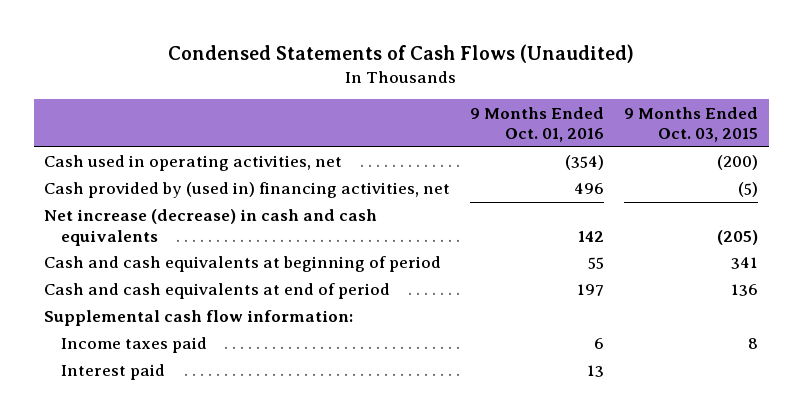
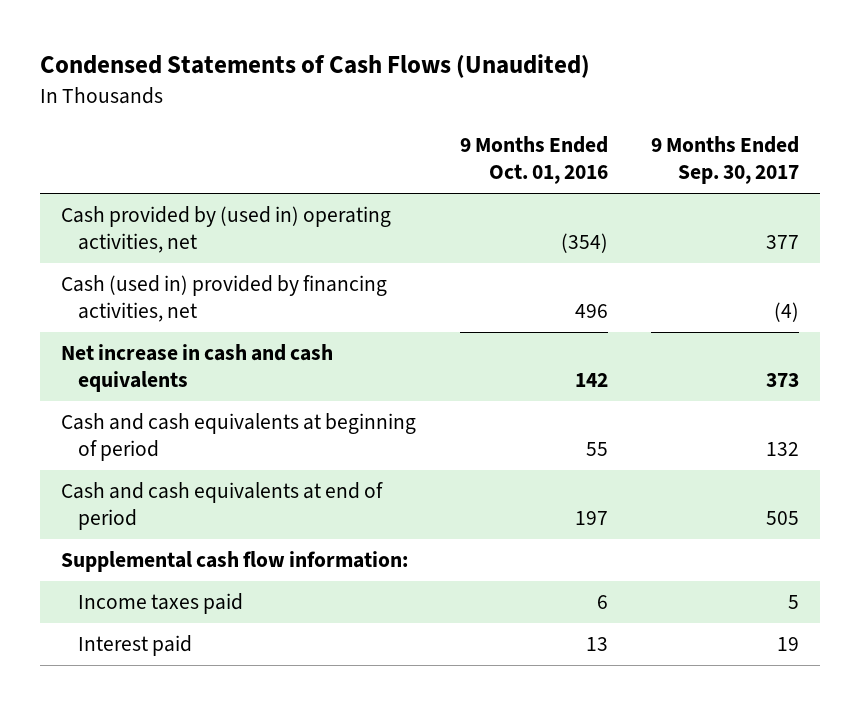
- | 9 Months Ended Oct. 01, 2016 | 9 Months Ended Oct. 03, 2015
+ | 9 Months Ended Oct. 01, 2016 | 9 Months Ended Sep. 30, 2017
- Cash used in operating activities, net | (354) | (200)
- Cash provided by (used in) financing activities, net | 496 | (5)
- Net increase (decrease) in cash and cash equivalents | 142 | (205)
+ Cash provided by (used in) operating activities, net | (354) | 377
+ Cash (used in) provided by financing activities, net | 496 | (4)
+ Net increase in cash and cash equivalents | 142 | 373

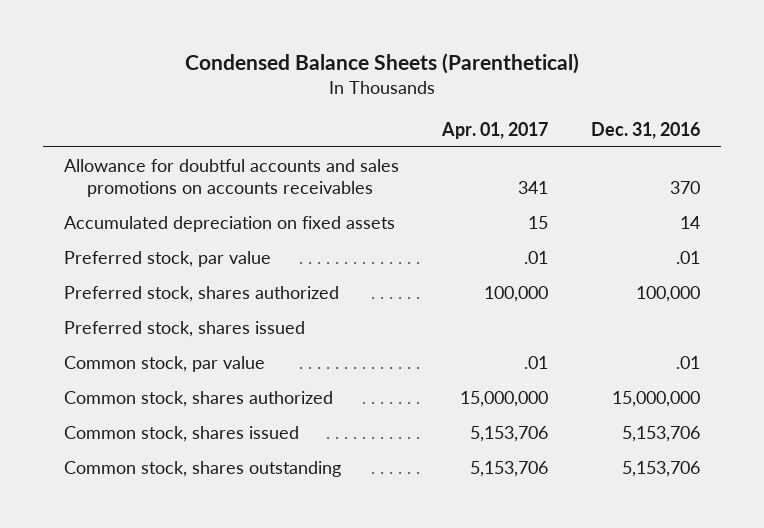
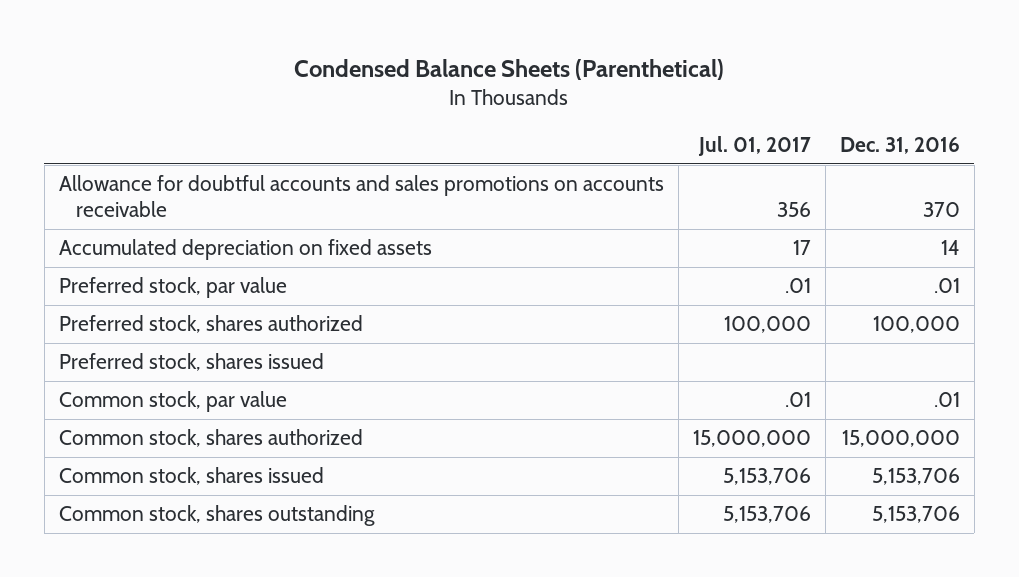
- | Apr. 01, 2017 | Dec. 31, 2016
+ | Jul. 01, 2017 | Dec. 31, 2016
- Allowance for doubtful accounts and sales promotions on accounts receivables | 341 | 370
+ Allowance for doubtful accounts and sales promotions on accounts receivable | 356 | 370

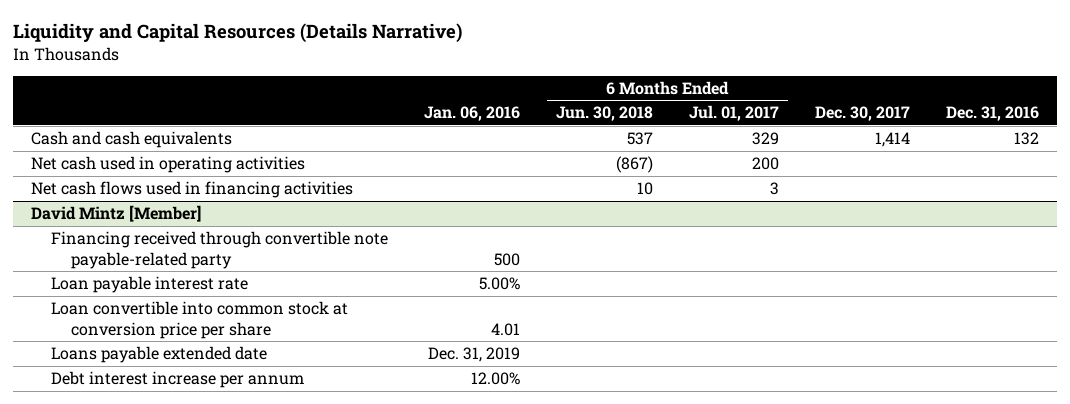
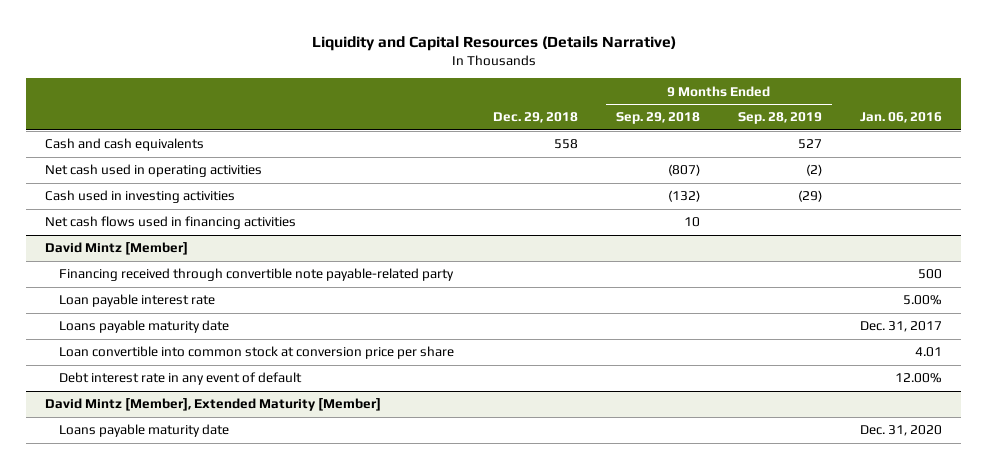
- | Jan. 06, 2016 | 6 Months Ended Jun. 30, 2018 | 6 Months Ended Jul. 01, 2017 | Dec. 30, 2017 | Dec. 31, 2016
+ | Dec. 29, 2018 | 9 Months Ended Sep. 29, 2018 | 9 Months Ended Sep. 28, 2019 | Jan. 06, 2016
+ Cash used in investing activities | | (132) | (29) |
@ David Mintz [Member]
+ Loans payable maturity date | | | | Dec. 31, 2017
- Loans payable extended date | Dec. 31, 2019 | | | |
- Debt interest increase per annum | 12.00% | | | |
+ Debt interest rate in any event of default | | | | 12.00%
+ David Mintz [Member], Extended Maturity [Member]
+ Loans payable maturity date | | | | Dec. 31, 2020

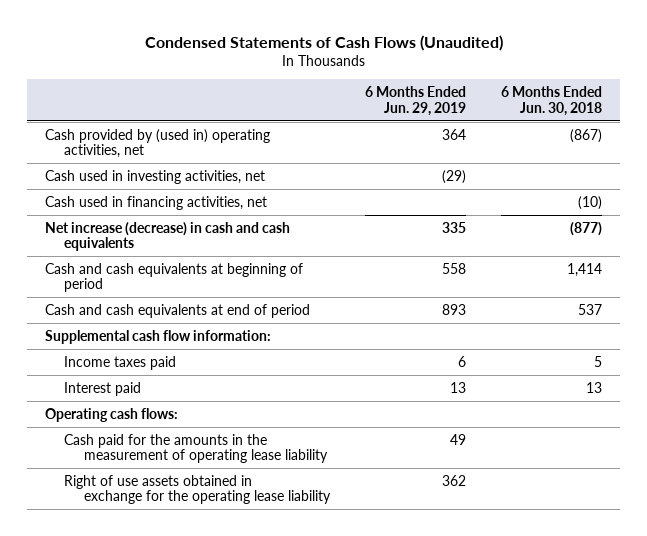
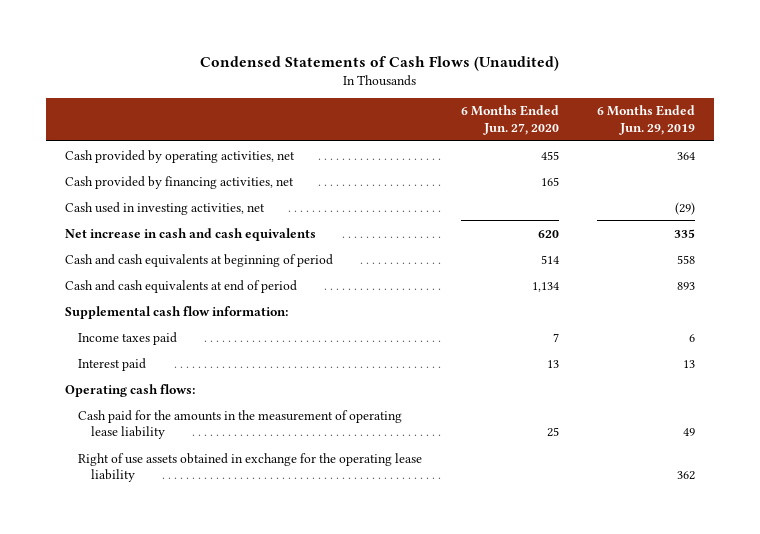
- | 6 Months Ended Jun. 29, 2019 | 6 Months Ended Jun. 30, 2018
+ | 6 Months Ended Jun. 27, 2020 | 6 Months Ended Jun. 29, 2019
- Cash provided by (used in) operating activities, net | 364 | (867)
+ Cash provided by operating activities, net | 455 | 364
+ Cash provided by financing activities, net | 165 |
- Cash used in financing activities, net | | (10)
- Net increase (decrease) in cash and cash equivalents | 335 | (877)
+ Net increase in cash and cash equivalents | 620 | 335

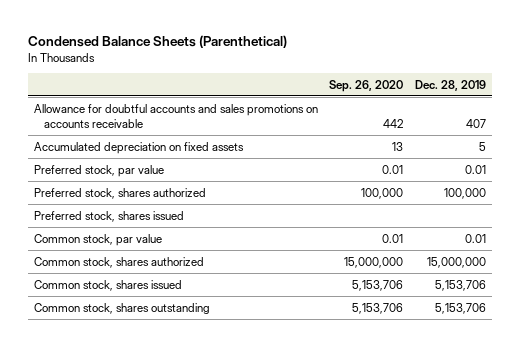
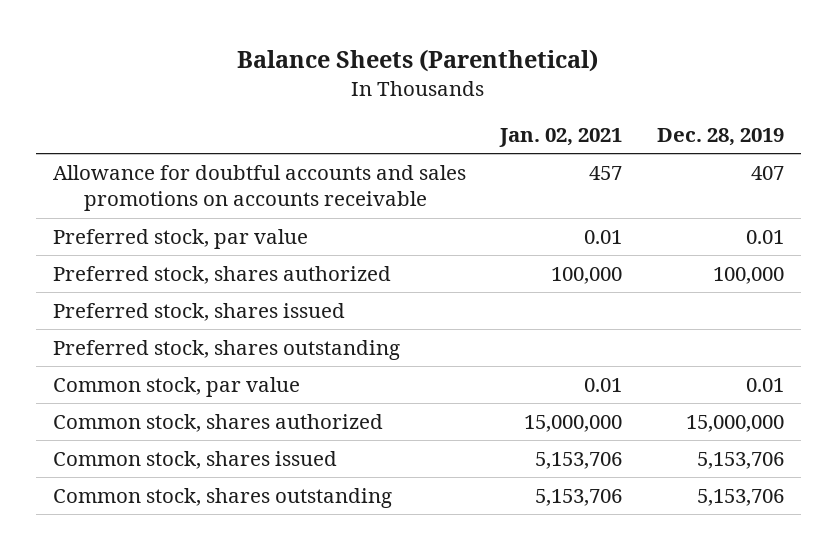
- Condensed Balance Sheets (Parenthetical)
+ Balance Sheets (Parenthetical)
- | Sep. 26, 2020 | Dec. 28, 2019
+ | Jan. 02, 2021 | Dec. 28, 2019
- Accumulated depreciation on fixed assets | 13 | 5
+ Preferred stock, shares outstanding

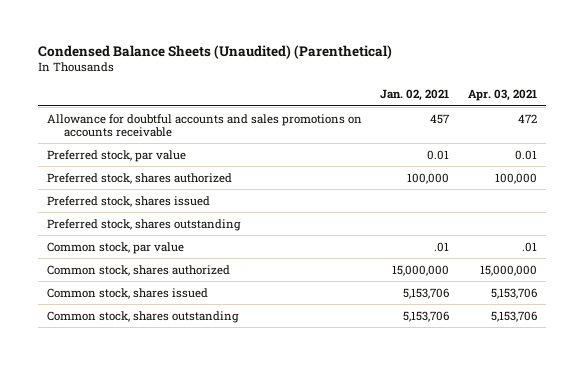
- Balance Sheets (Parenthetical)
+ Condensed Balance Sheets (Unaudited) (Parenthetical)
- | Jan. 02, 2021 | Dec. 28, 2019
+ | Jan. 02, 2021 | Apr. 03, 2021
- Common stock, par value | 0.01 | 0.01
+ Common stock, par value | .01 | .01

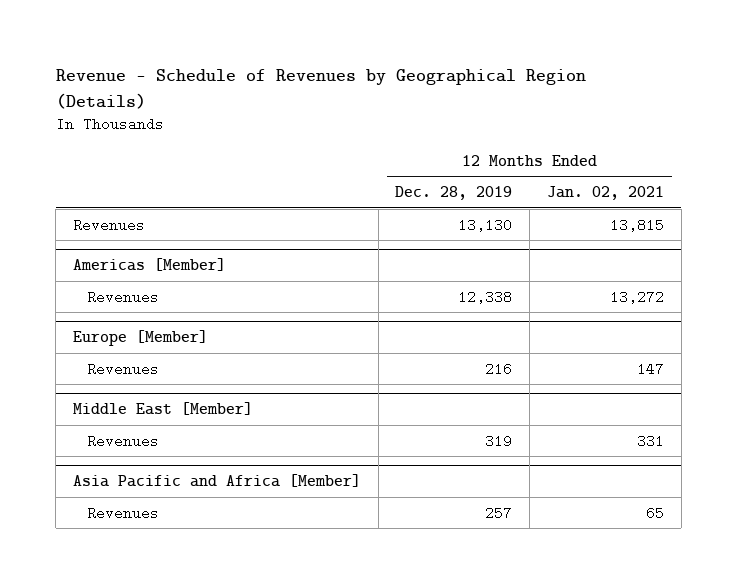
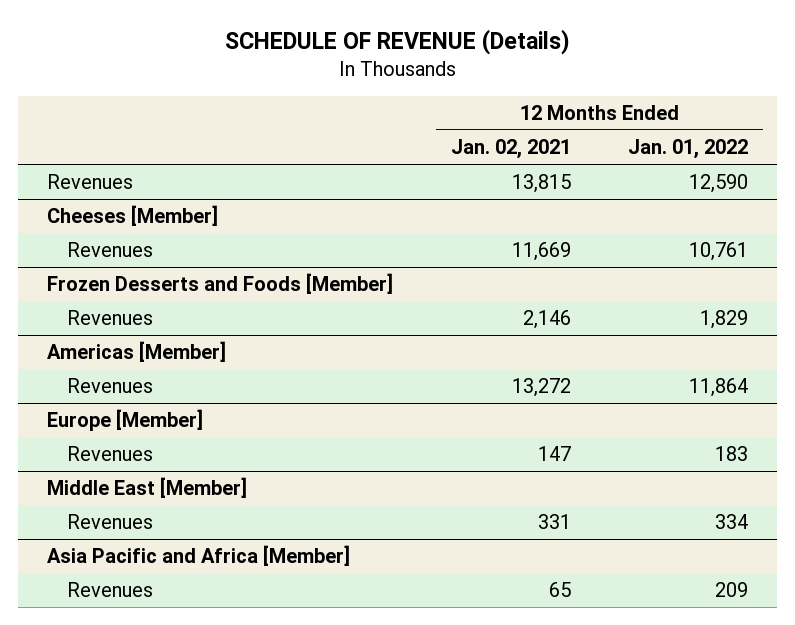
- Revenue - Schedule of Revenues by Geographical Region (Details)
+ SCHEDULE OF REVENUE (Details)
- | 12 Months Ended Dec. 28, 2019 | 12 Months Ended Jan. 02, 2021
+ | 12 Months Ended Jan. 02, 2021 | 12 Months Ended Jan. 01, 2022
+ Cheeses [Member]
+ Revenues | 11,669 | 10,761
+ Frozen Desserts and Foods [Member]
+ Revenues | 2,146 | 1,829

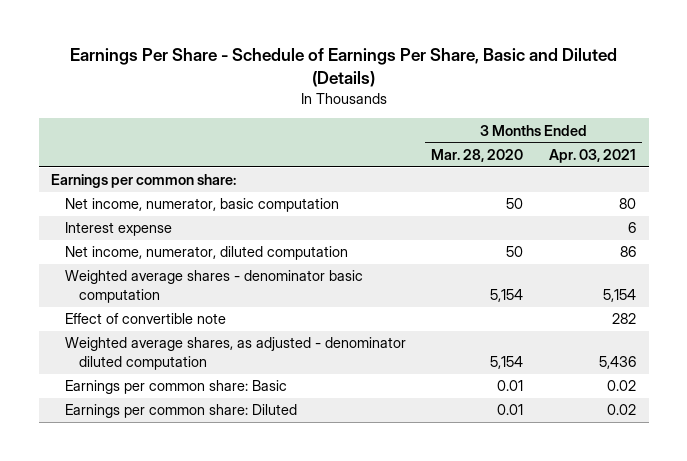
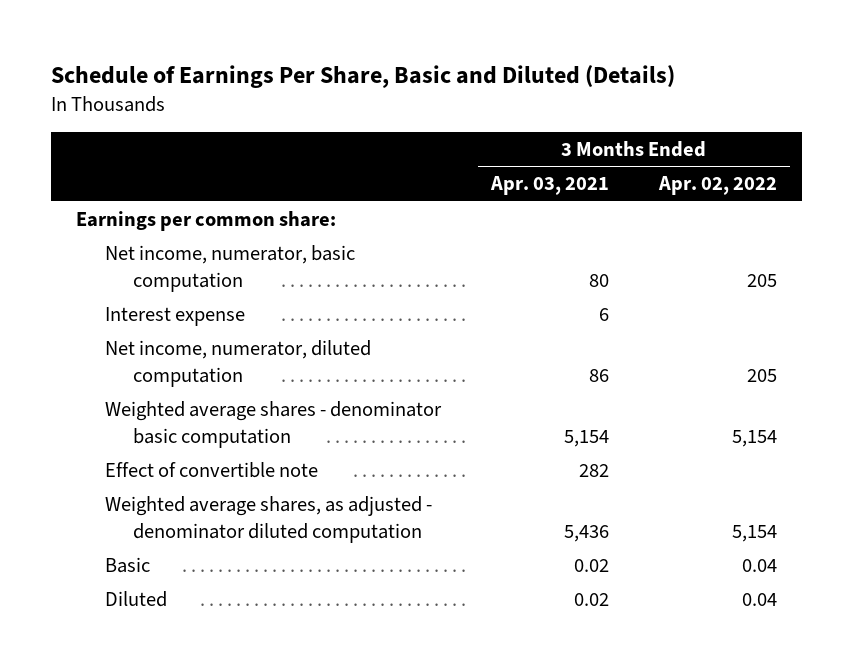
- Earnings Per Share - Schedule of Earnings Per Share, Basic and Diluted (Details)
+ Schedule of Earnings Per Share, Basic and Diluted (Details)
- | 3 Months Ended Mar. 28, 2020 | 3 Months Ended Apr. 03, 2021
+ | 3 Months Ended Apr. 03, 2021 | 3 Months Ended Apr. 02, 2022
- Earnings per common share: Basic | 0.01 | 0.02
- Earnings per common share: Diluted | 0.01 | 0.02
+ Basic | 0.02 | 0.04
+ Diluted | 0.02 | 0.04

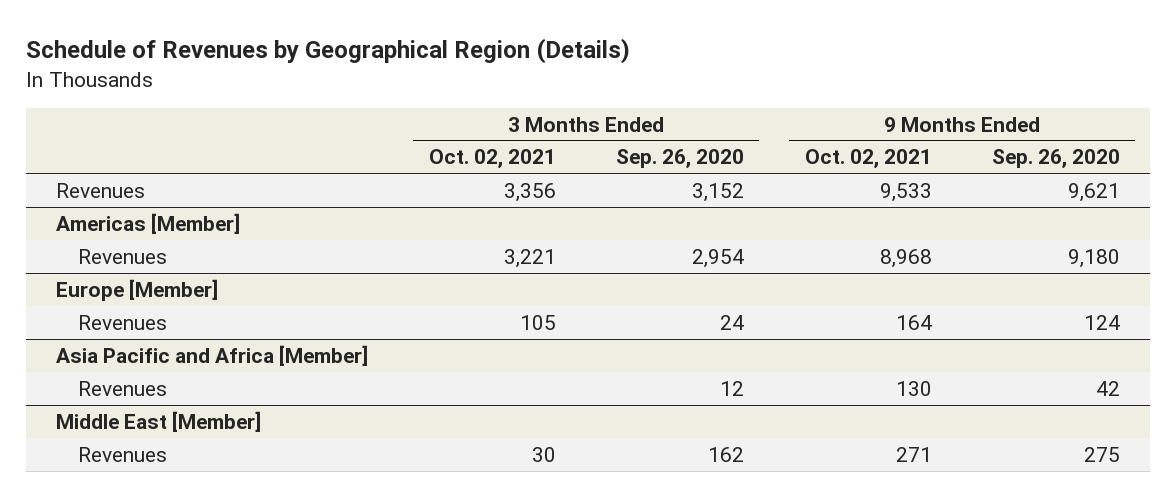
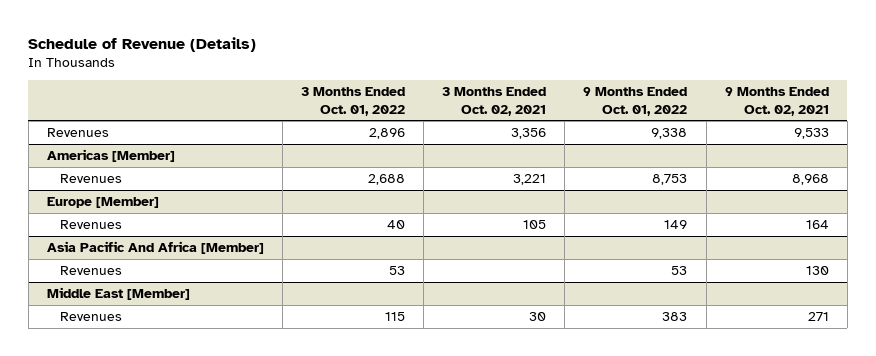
- Schedule of Revenues by Geographical Region (Details)
+ Schedule of Revenue (Details)
- | 3 Months Ended Oct. 02, 2021 | 3 Months Ended Sep. 26, 2020 | 9 Months Ended Oct. 02, 2021 | 9 Months Ended Sep. 26, 2020
+ | 3 Months Ended Oct. 01, 2022 | 3 Months Ended Oct. 02, 2021 | 9 Months Ended Oct. 01, 2022 | 9 Months Ended Oct. 02, 2021
- Asia Pacific and Africa [Member]
+ Asia Pacific And Africa [Member]

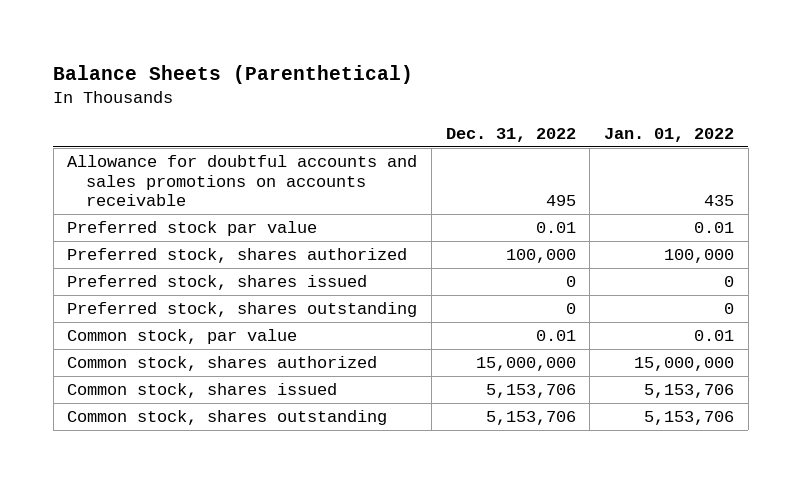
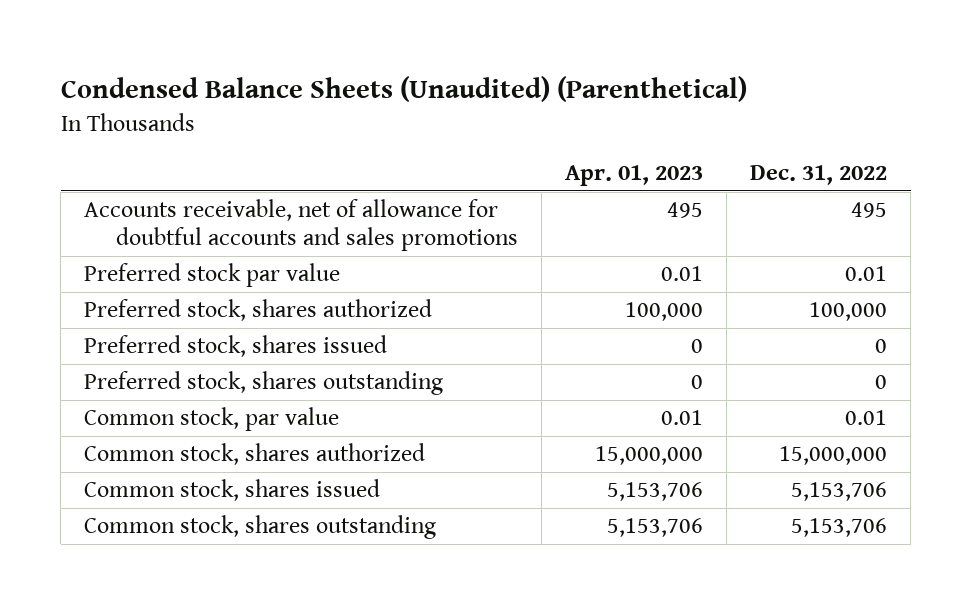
- Balance Sheets (Parenthetical)
+ Condensed Balance Sheets (Unaudited) (Parenthetical)
- | Dec. 31, 2022 | Jan. 01, 2022
+ | Apr. 01, 2023 | Dec. 31, 2022
- Allowance for doubtful accounts and sales promotions on accounts receivable | 495 | 435
+ Accounts receivable, net of allowance for doubtful accounts and sales promotions | 495 | 495

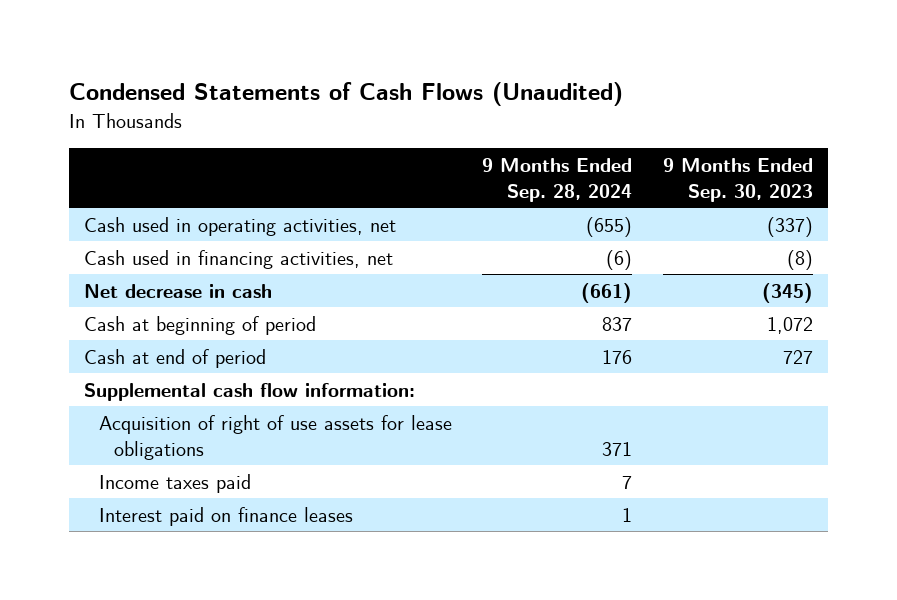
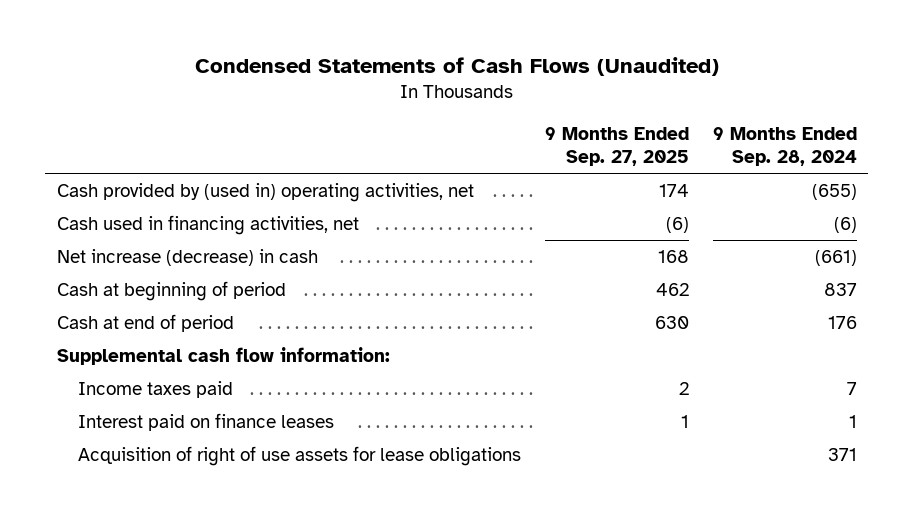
- | 9 Months Ended Sep. 28, 2024 | 9 Months Ended Sep. 30, 2023
+ | 9 Months Ended Sep. 27, 2025 | 9 Months Ended Sep. 28, 2024
- Cash used in operating activities, net | (655) | (337)
+ Cash provided by (used in) operating activities, net | 174 | (655)
- Net decrease in cash | (661) | (345)
+ Net increase (decrease) in cash | 168 | (661)
moved down: Acquisition of right of use assets for lease obligations | | 371

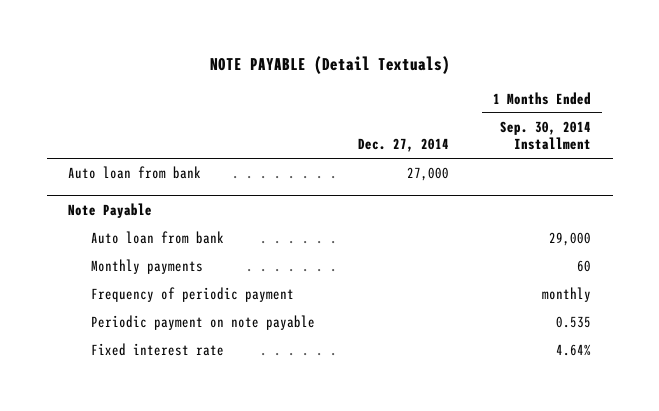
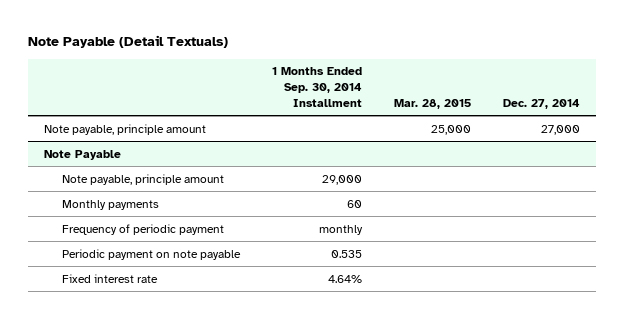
- NOTE PAYABLE (Detail Textuals)
+ Note Payable (Detail Textuals)
- | Dec. 27, 2014 | 1 Months Ended Sep. 30, 2014 Installment
+ | 1 Months Ended Sep. 30, 2014 Installment | Mar. 28, 2015 | Dec. 27, 2014
- Auto loan from bank | 27,000 |
+ Note payable, principle amount | | 25,000 | 27,000
@ Note Payable
- Auto loan from bank | | 29,000
+ Note payable, principle amount | 29,000 | |

